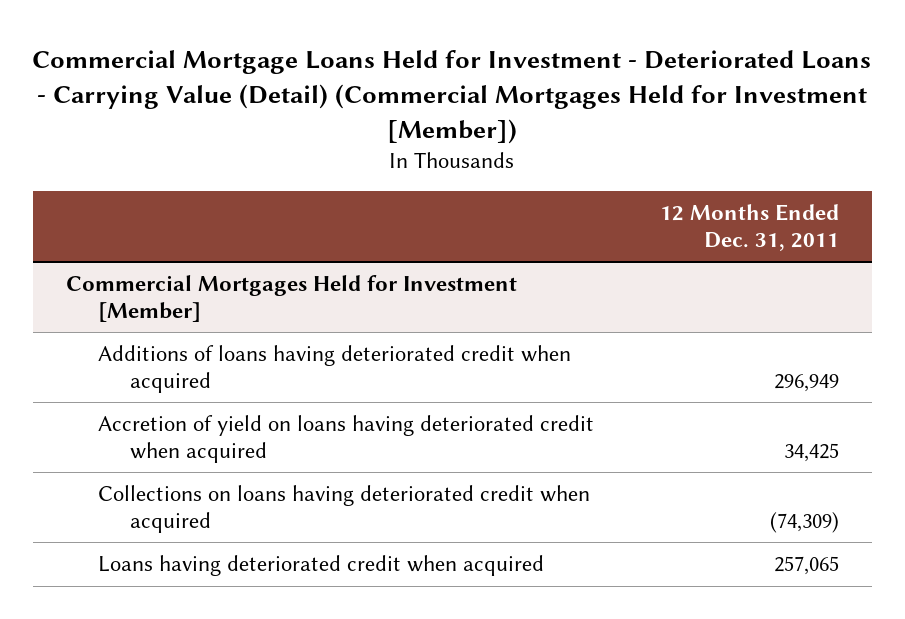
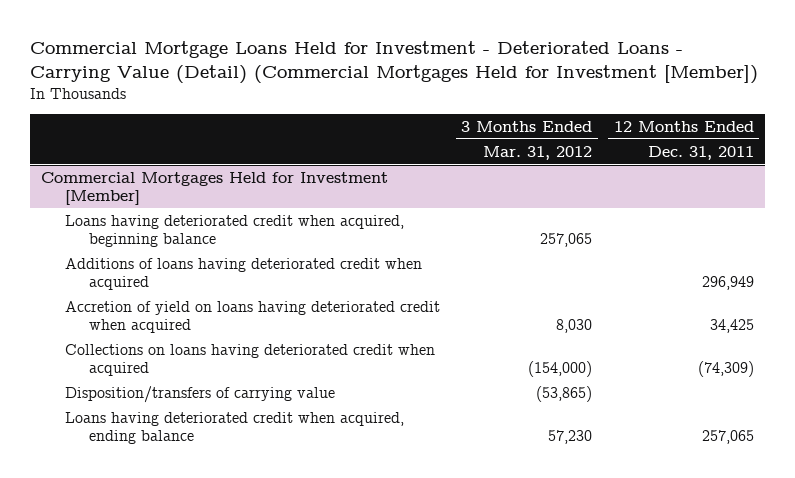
- | 12 Months Ended Dec. 31, 2011
+ | 3 Months Ended Mar. 31, 2012 | 12 Months Ended Dec. 31, 2011
@ Commercial Mortgages Held for Investment [Member]
+ Loans having deteriorated credit when acquired, beginning balance | 257,065 |
- Loans having deteriorated credit when acquired | 257,065
+ Disposition/transfers of carrying value | (53,865) |
+ Loans having deteriorated credit when acquired, ending balance | 57,230 | 257,065

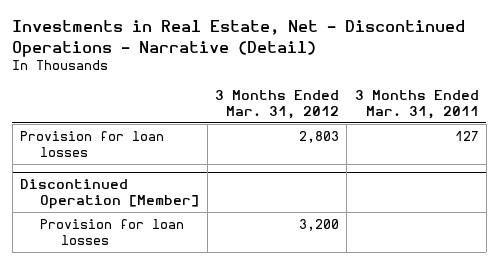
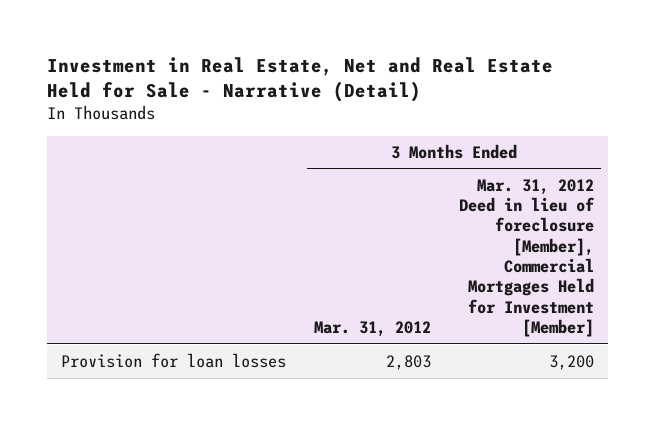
- Investments in Real Estate, Net - Discontinued Operations - Narrative (Detail)
+ Investment in Real Estate, Net and Real Estate Held for Sale - Narrative (Detail)
- | 3 Months Ended Mar. 31, 2012 | 3 Months Ended Mar. 31, 2011
+ | 3 Months Ended Mar. 31, 2012 | 3 Months Ended Mar. 31, 2012 Deed in lieu of foreclosure [Member], Commercial Mortgages Held for Investment [Member]
- Discontinued Operation [Member]
- Provision for loan losses | 3,200 |

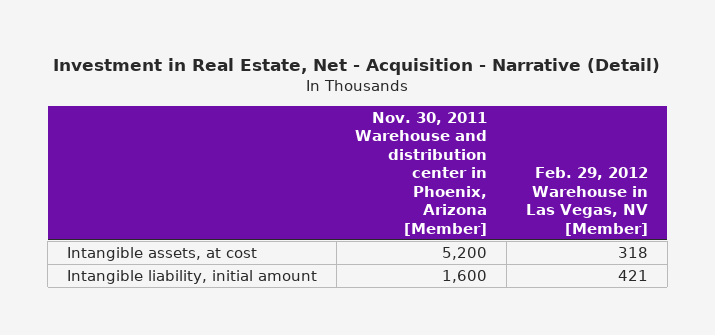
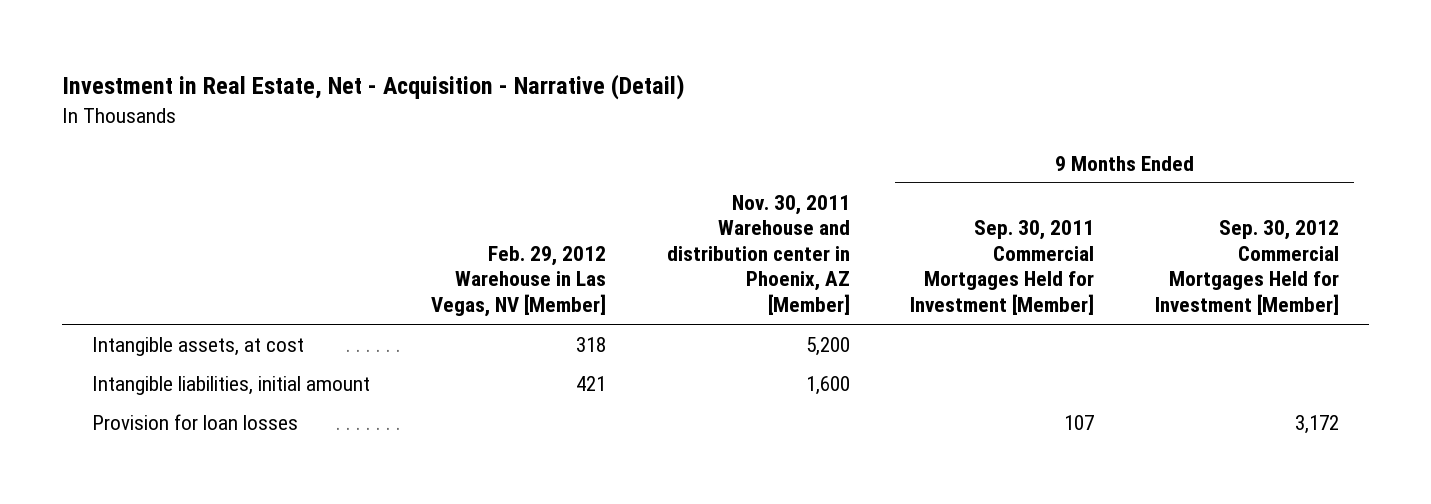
- | Nov. 30, 2011 Warehouse and distribution center in Phoenix, Arizona [Member] | Feb. 29, 2012 Warehouse in Las Vegas, NV [Member]
+ | Feb. 29, 2012 Warehouse in Las Vegas, NV [Member] | Nov. 30, 2011 Warehouse and distribution center in Phoenix, AZ [Member] | 9 Months Ended Sep. 30, 2011 Commercial Mortgages Held for Investment [Member] | 9 Months Ended Sep. 30, 2012 Commercial Mortgages Held for Investment [Member]
- Intangible liability, initial amount | 1,600 | 421
+ Intangible liabilities, initial amount | 421 | 1,600 | |
+ Provision for loan losses | | | 107 | 3,172

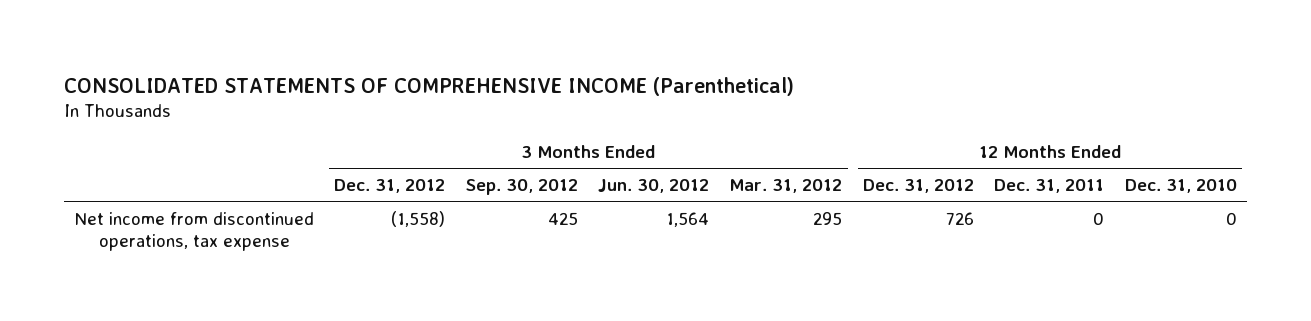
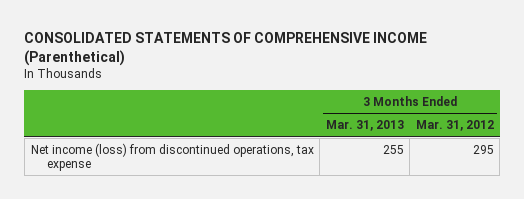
- | 3 Months Ended Dec. 31, 2012 | 3 Months Ended Sep. 30, 2012 | 3 Months Ended Jun. 30, 2012 | 3 Months Ended Mar. 31, 2012 | 12 Months Ended Dec. 31, 2012 | 12 Months Ended Dec. 31, 2011 | 12 Months Ended Dec. 31, 2010
+ | 3 Months Ended Mar. 31, 2013 | 3 Months Ended Mar. 31, 2012
- Net income from discontinued operations, tax expense | (1,558) | 425 | 1,564 | 295 | 726 | 0 | 0
+ Net income (loss) from discontinued operations, tax expense | 255 | 295

